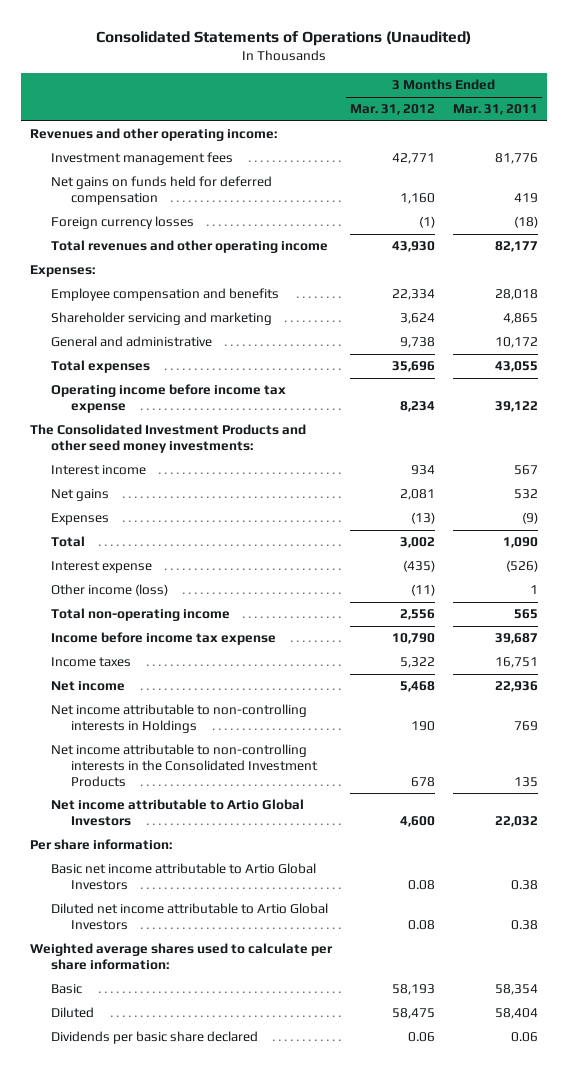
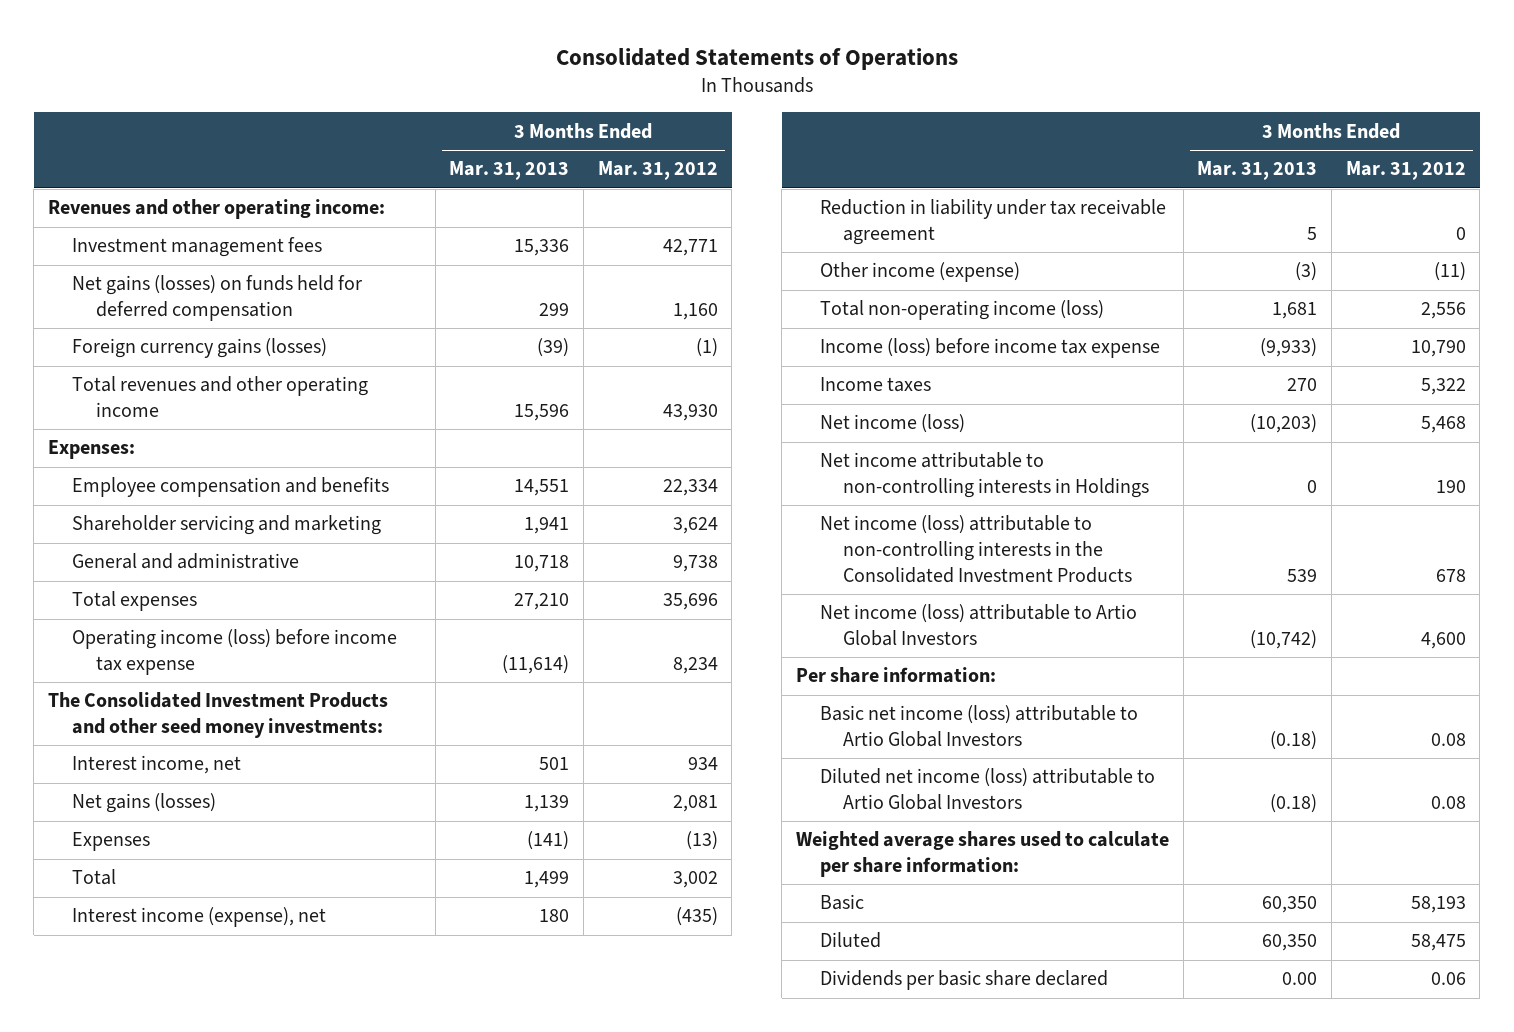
- Consolidated Statements of Operations (Unaudited)
+ Consolidated Statements of Operations
- | 3 Months Ended Mar. 31, 2012 | 3 Months Ended Mar. 31, 2011
+ | 3 Months Ended Mar. 31, 2013 | 3 Months Ended Mar. 31, 2012
- Net gains on funds held for deferred compensation | 1,160 | 419
- Foreign currency losses | (1) | (18)
+ Net gains (losses) on funds held for deferred compensation | 299 | 1,160
+ Foreign currency gains (losses) | (39) | (1)
- Operating income before income tax expense | 8,234 | 39,122
+ Operating income (loss) before income tax expense | (11,614) | 8,234
- Interest income | 934 | 567
- Net gains | 2,081 | 532
+ Interest income, net | 501 | 934
+ Net gains (losses) | 1,139 | 2,081
- Interest expense | (435) | (526)
- Other income (loss) | (11) | 1
- Total non-operating income | 2,556 | 565
- Income before income tax expense | 10,790 | 39,687
+ Interest income (expense), net | 180 | (435)
+ Reduction in liability under tax receivable agreement | 5 | 0
+ Other income (expense) | (3) | (11)
+ Total non-operating income (loss) | 1,681 | 2,556
+ Income (loss) before income tax expense | (9,933) | 10,790
- Net income | 5,468 | 22,936
+ Net income (loss) | (10,203) | 5,468
- Net income attributable to non-controlling interests in the Consolidated Investment Products | 678 | 135
- Net income attributable to Artio Global Investors | 4,600 | 22,032
+ Net income (loss) attributable to non-controlling interests in the Consolidated Investment Products | 539 | 678
+ Net income (loss) attributable to Artio Global Investors | (10,742) | 4,600
- Basic net income attributable to Artio Global Investors | 0.08 | 0.38
- Diluted net income attributable to Artio Global Investors | 0.08 | 0.38
+ Basic net income (loss) attributable to Artio Global Investors | (0.18) | 0.08
+ Diluted net income (loss) attributable to Artio Global Investors | (0.18) | 0.08

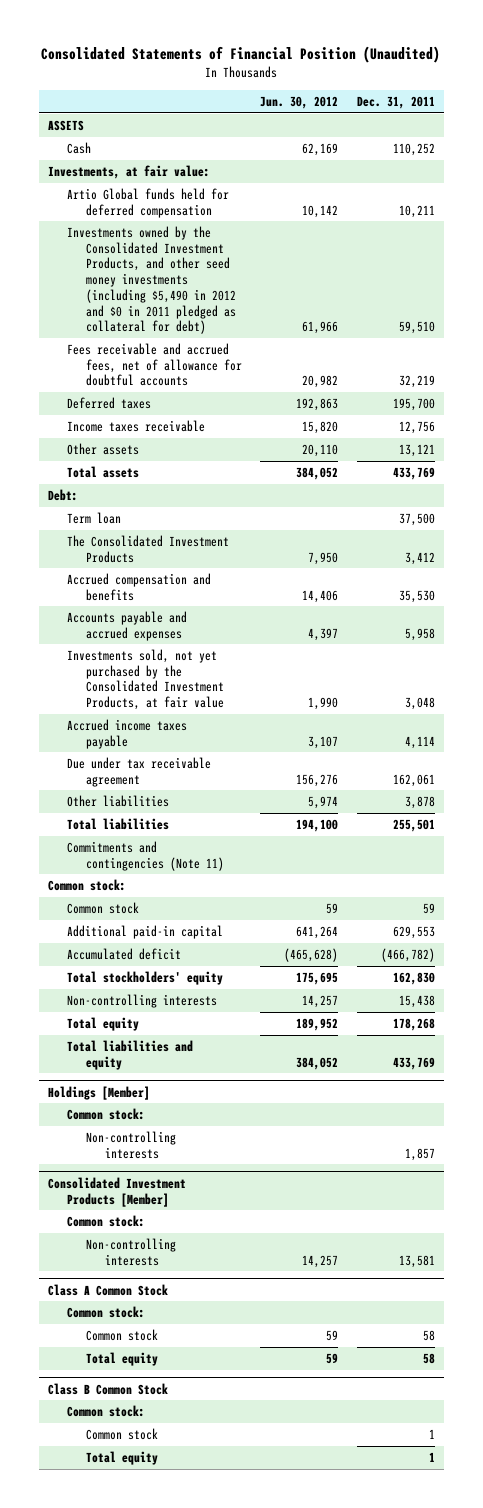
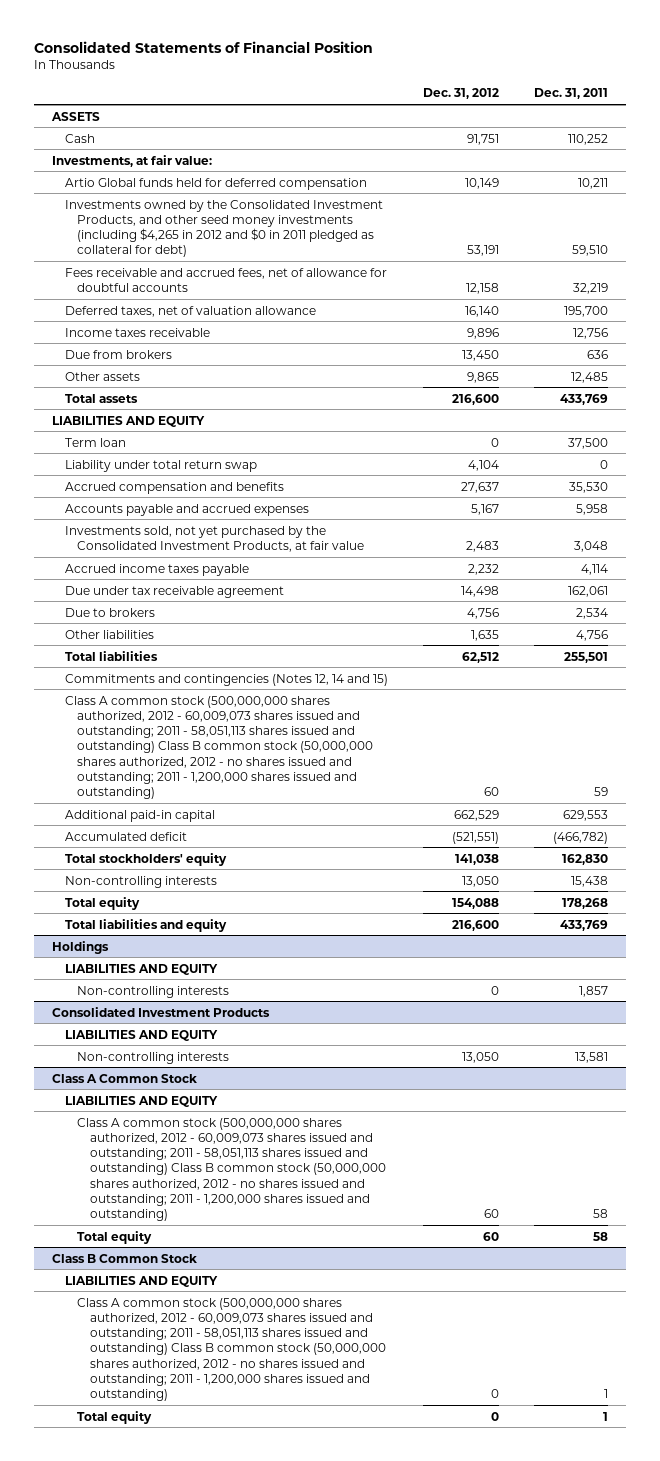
- Consolidated Statements of Financial Position (Unaudited)
+ Consolidated Statements of Financial Position
- | Jun. 30, 2012 | Dec. 31, 2011
+ | Dec. 31, 2012 | Dec. 31, 2011
- Investments owned by the Consolidated Investment Products, and other seed money investments (including $5,490 in 2012 and $0 in 2011 pledged as collateral for debt) | 61,966 | 59,510
+ Investments owned by the Consolidated Investment Products, and other seed money investments (including $4,265 in 2012 and $0 in 2011 pledged as collateral for debt) | 53,191 | 59,510
- Deferred taxes | 192,863 | 195,700
+ Deferred taxes, net of valuation allowance | 16,140 | 195,700
- Other assets | 20,110 | 13,121
+ Due from brokers | 13,450 | 636
+ Other assets | 9,865 | 12,485
- Debt:
+ LIABILITIES AND EQUITY
- The Consolidated Investment Products | 7,950 | 3,412
+ Liability under total return swap | 4,104 | 0
- Other liabilities | 5,974 | 3,878
+ Due to brokers | 4,756 | 2,534
+ Other liabilities | 1,635 | 4,756
- Commitments and contingencies (Note 11)
- Common stock:
- Common stock | 59 | 59
+ Commitments and contingencies (Notes 12, 14 and 15)
+ Class A common stock (500,000,000 shares authorized, 2012 - 60,009,073 shares issued and outstanding; 2011 - 58,051,113 shares issued and outstanding) Class B common stock (50,000,000 shares authorized, 2012 - no shares issued and outstanding; 2011 - 1,200,000 shares issued and outstanding) | 60 | 59
- Holdings [Member]
- Common stock:
+ Holdings
+ LIABILITIES AND EQUITY
- Consolidated Investment Products [Member]
- Common stock:
+ Consolidated Investment Products
+ LIABILITIES AND EQUITY
@ Class A Common Stock
- Common stock:
- Common stock | 59 | 58
+ LIABILITIES AND EQUITY
+ Class A common stock (500,000,000 shares authorized, 2012 - 60,009,073 shares issued and outstanding; 2011 - 58,051,113 shares issued and outstanding) Class B common stock (50,000,000 shares authorized, 2012 - no shares issued and outstanding; 2011 - 1,200,000 shares issued and outstanding) | 60 | 58
@ Class B Common Stock
- Common stock:
- Common stock | | 1
+ LIABILITIES AND EQUITY
+ Class A common stock (500,000,000 shares authorized, 2012 - 60,009,073 shares issued and outstanding; 2011 - 58,051,113 shares issued and outstanding) Class B common stock (50,000,000 shares authorized, 2012 - no shares issued and outstanding; 2011 - 1,200,000 shares issued and outstanding) | 0 | 1

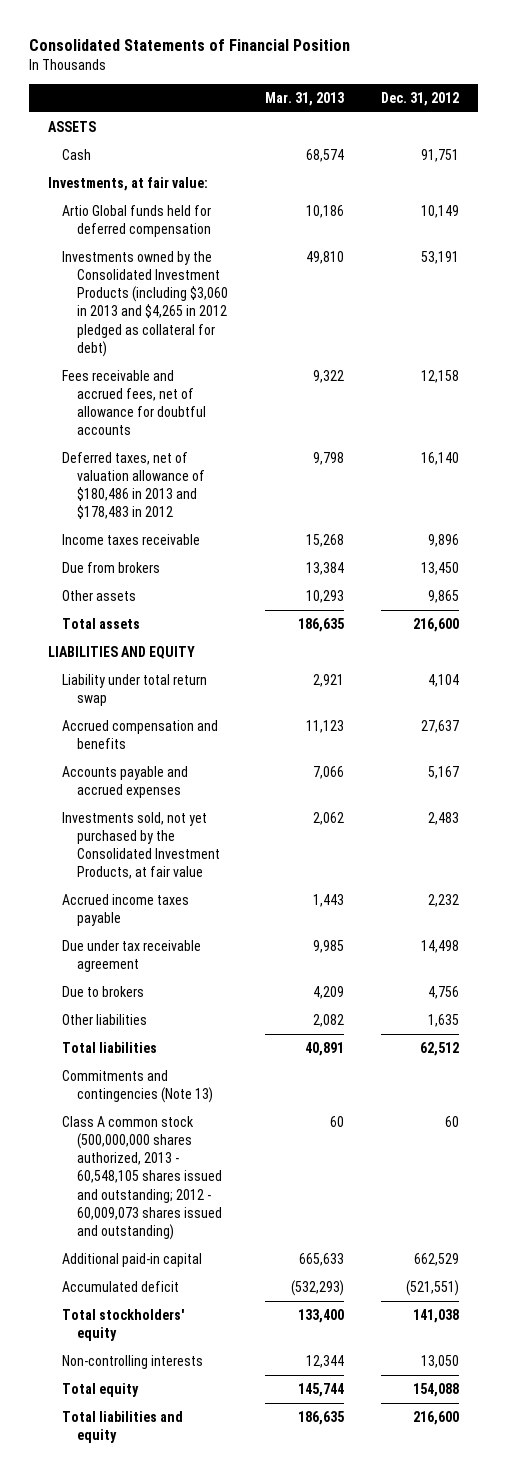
- | Dec. 31, 2012 | Dec. 31, 2011
+ | Mar. 31, 2013 | Dec. 31, 2012
- Investments owned by the Consolidated Investment Products, and other seed money investments (including $4,265 in 2012 and $0 in 2011 pledged as collateral for debt) | 53,191 | 59,510
+ Investments owned by the Consolidated Investment Products (including $3,060 in 2013 and $4,265 in 2012 pledged as collateral for debt) | 49,810 | 53,191
- Deferred taxes, net of valuation allowance | 16,140 | 195,700
+ Deferred taxes, net of valuation allowance of $180,486 in 2013 and $178,483 in 2012 | 9,798 | 16,140
- Term loan | 0 | 37,500
- Commitments and contingencies (Notes 12, 14 and 15)
- Class A common stock (500,000,000 shares authorized, 2012 - 60,009,073 shares issued and outstanding; 2011 - 58,051,113 shares issued and outstanding) Class B common stock (50,000,000 shares authorized, 2012 - no shares issued and outstanding; 2011 - 1,200,000 shares issued and outstanding) | 60 | 59
+ Commitments and contingencies (Note 13)
+ Class A common stock (500,000,000 shares authorized, 2013 - 60,548,105 shares issued and outstanding; 2012 - 60,009,073 shares issued and outstanding) | 60 | 60
- Holdings
- LIABILITIES AND EQUITY
- Non-controlling interests | 0 | 1,857
- Consolidated Investment Products
- LIABILITIES AND EQUITY
- Non-controlling interests | 13,050 | 13,581
- Class A Common Stock
- LIABILITIES AND EQUITY
- Class A common stock (500,000,000 shares authorized, 2012 - 60,009,073 shares issued and outstanding; 2011 - 58,051,113 shares issued and outstanding) Class B common stock (50,000,000 shares authorized, 2012 - no shares issued and outstanding; 2011 - 1,200,000 shares issued and outstanding) | 60 | 58
- Total equity | 60 | 58
- Class B Common Stock
- LIABILITIES AND EQUITY
- Class A common stock (500,000,000 shares authorized, 2012 - 60,009,073 shares issued and outstanding; 2011 - 58,051,113 shares issued and outstanding) Class B common stock (50,000,000 shares authorized, 2012 - no shares issued and outstanding; 2011 - 1,200,000 shares issued and outstanding) | 0 | 1
- Total equity | 0 | 1

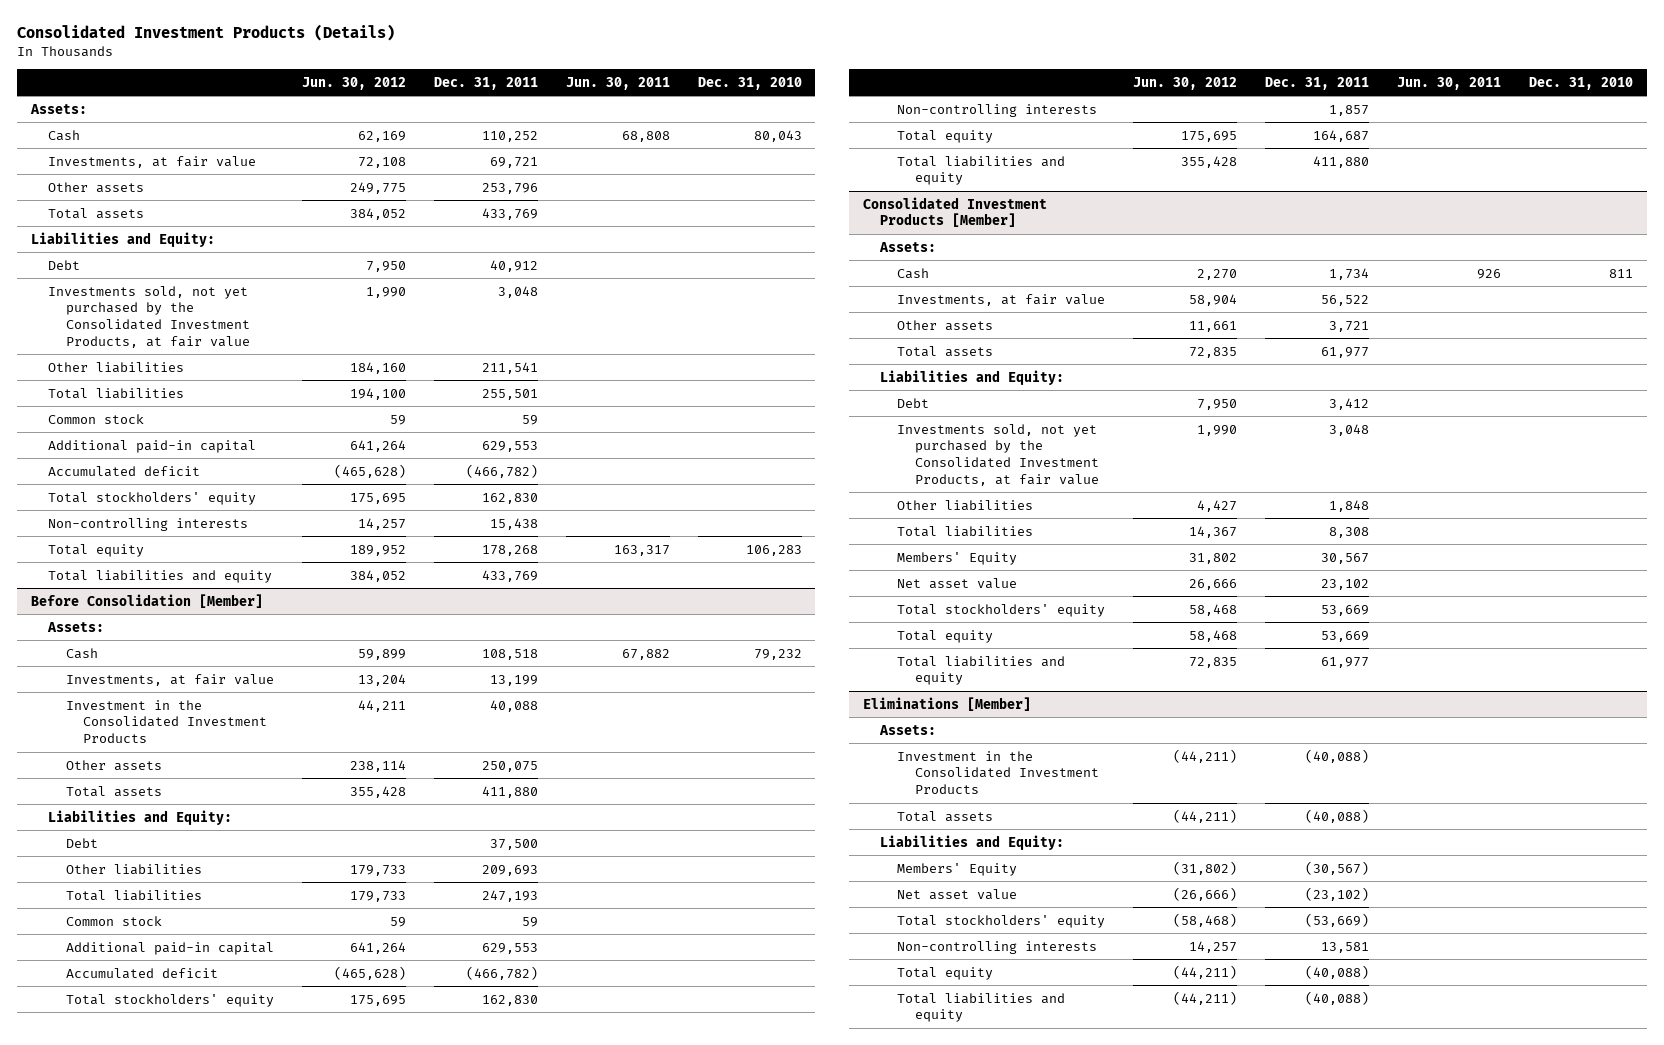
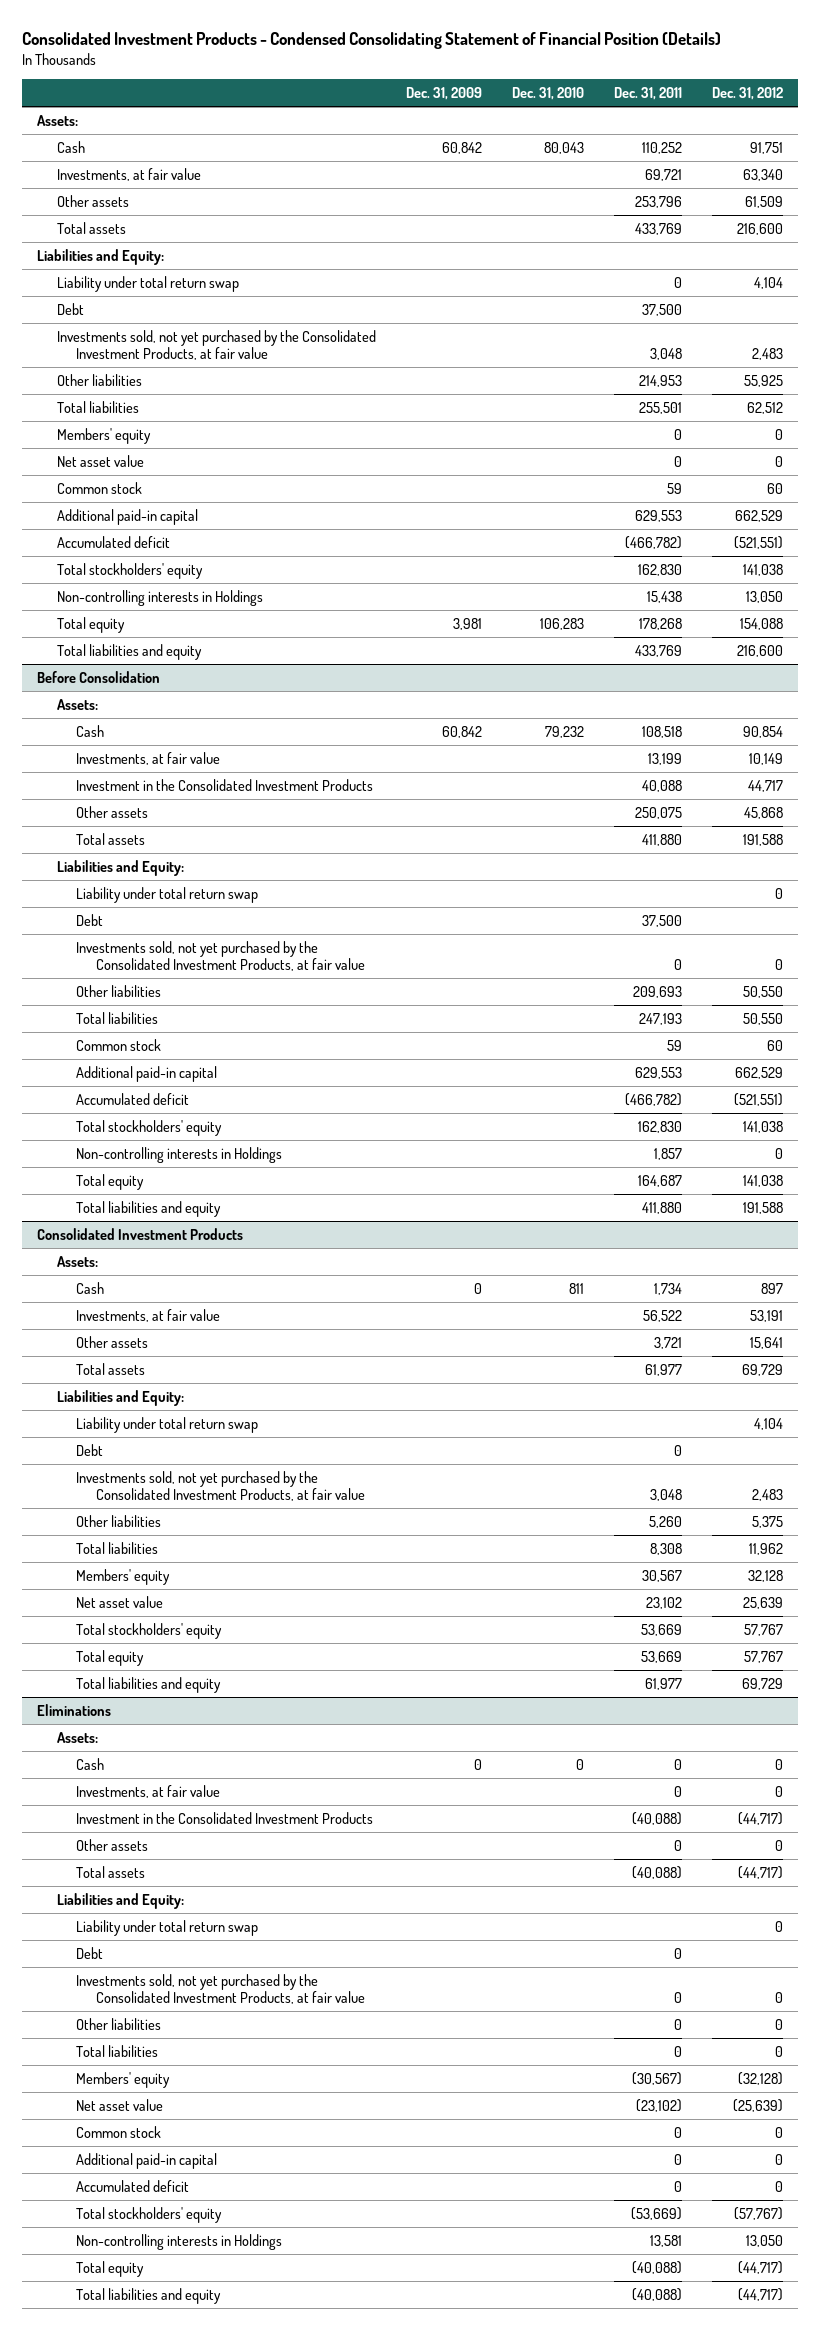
- Consolidated Investment Products (Details)
+ Consolidated Investment Products - Condensed Consolidating Statement of Financial Position (Details)
- | Jun. 30, 2012 | Dec. 31, 2011 | Jun. 30, 2011 | Dec. 31, 2010
+ | Dec. 31, 2009 | Dec. 31, 2010 | Dec. 31, 2011 | Dec. 31, 2012
- Debt | 7,950 | 40,912 | |
+ Liability under total return swap | | | 0 | 4,104
+ Debt | | | 37,500 |
- Other liabilities | 184,160 | 211,541 | |
+ Other liabilities | | | 214,953 | 55,925
+ Members' equity | | | 0 | 0
+ Net asset value | | | 0 | 0
- Non-controlling interests | 14,257 | 15,438 | |
+ Non-controlling interests in Holdings | | | 15,438 | 13,050
- Before Consolidation [Member]
+ Before Consolidation
+ Liability under total return swap | | | | 0
+ Investments sold, not yet purchased by the Consolidated Investment Products, at fair value | | | 0 | 0
- Non-controlling interests | | 1,857 | |
+ Non-controlling interests in Holdings | | | 1,857 | 0
- Consolidated Investment Products [Member]
+ Consolidated Investment Products
- Debt | 7,950 | 3,412 | |
+ Liability under total return swap | | | | 4,104
+ Debt | | | 0 |
- Other liabilities | 4,427 | 1,848 | |
+ Other liabilities | | | 5,260 | 5,375
- Members' Equity | 31,802 | 30,567 | |
+ Members' equity | | | 30,567 | 32,128
- Eliminations [Member]
+ Eliminations
+ Cash | 0 | 0 | 0 | 0
+ Investments, at fair value | | | 0 | 0
+ Other assets | | | 0 | 0
- Members' Equity | (31,802) | (30,567) | |
+ Liability under total return swap | | | | 0
+ Debt | | | 0 |
+ Investments sold, not yet purchased by the Consolidated Investment Products, at fair value | | | 0 | 0
+ Other liabilities | | | 0 | 0
+ Total liabilities | | | 0 | 0
+ Members' equity | | | (30,567) | (32,128)
+ Common stock | | | 0 | 0
+ Additional paid-in capital | | | 0 | 0
+ Accumulated deficit | | | 0 | 0
- Non-controlling interests | 14,257 | 13,581 | |
+ Non-controlling interests in Holdings | | | 13,581 | 13,050

